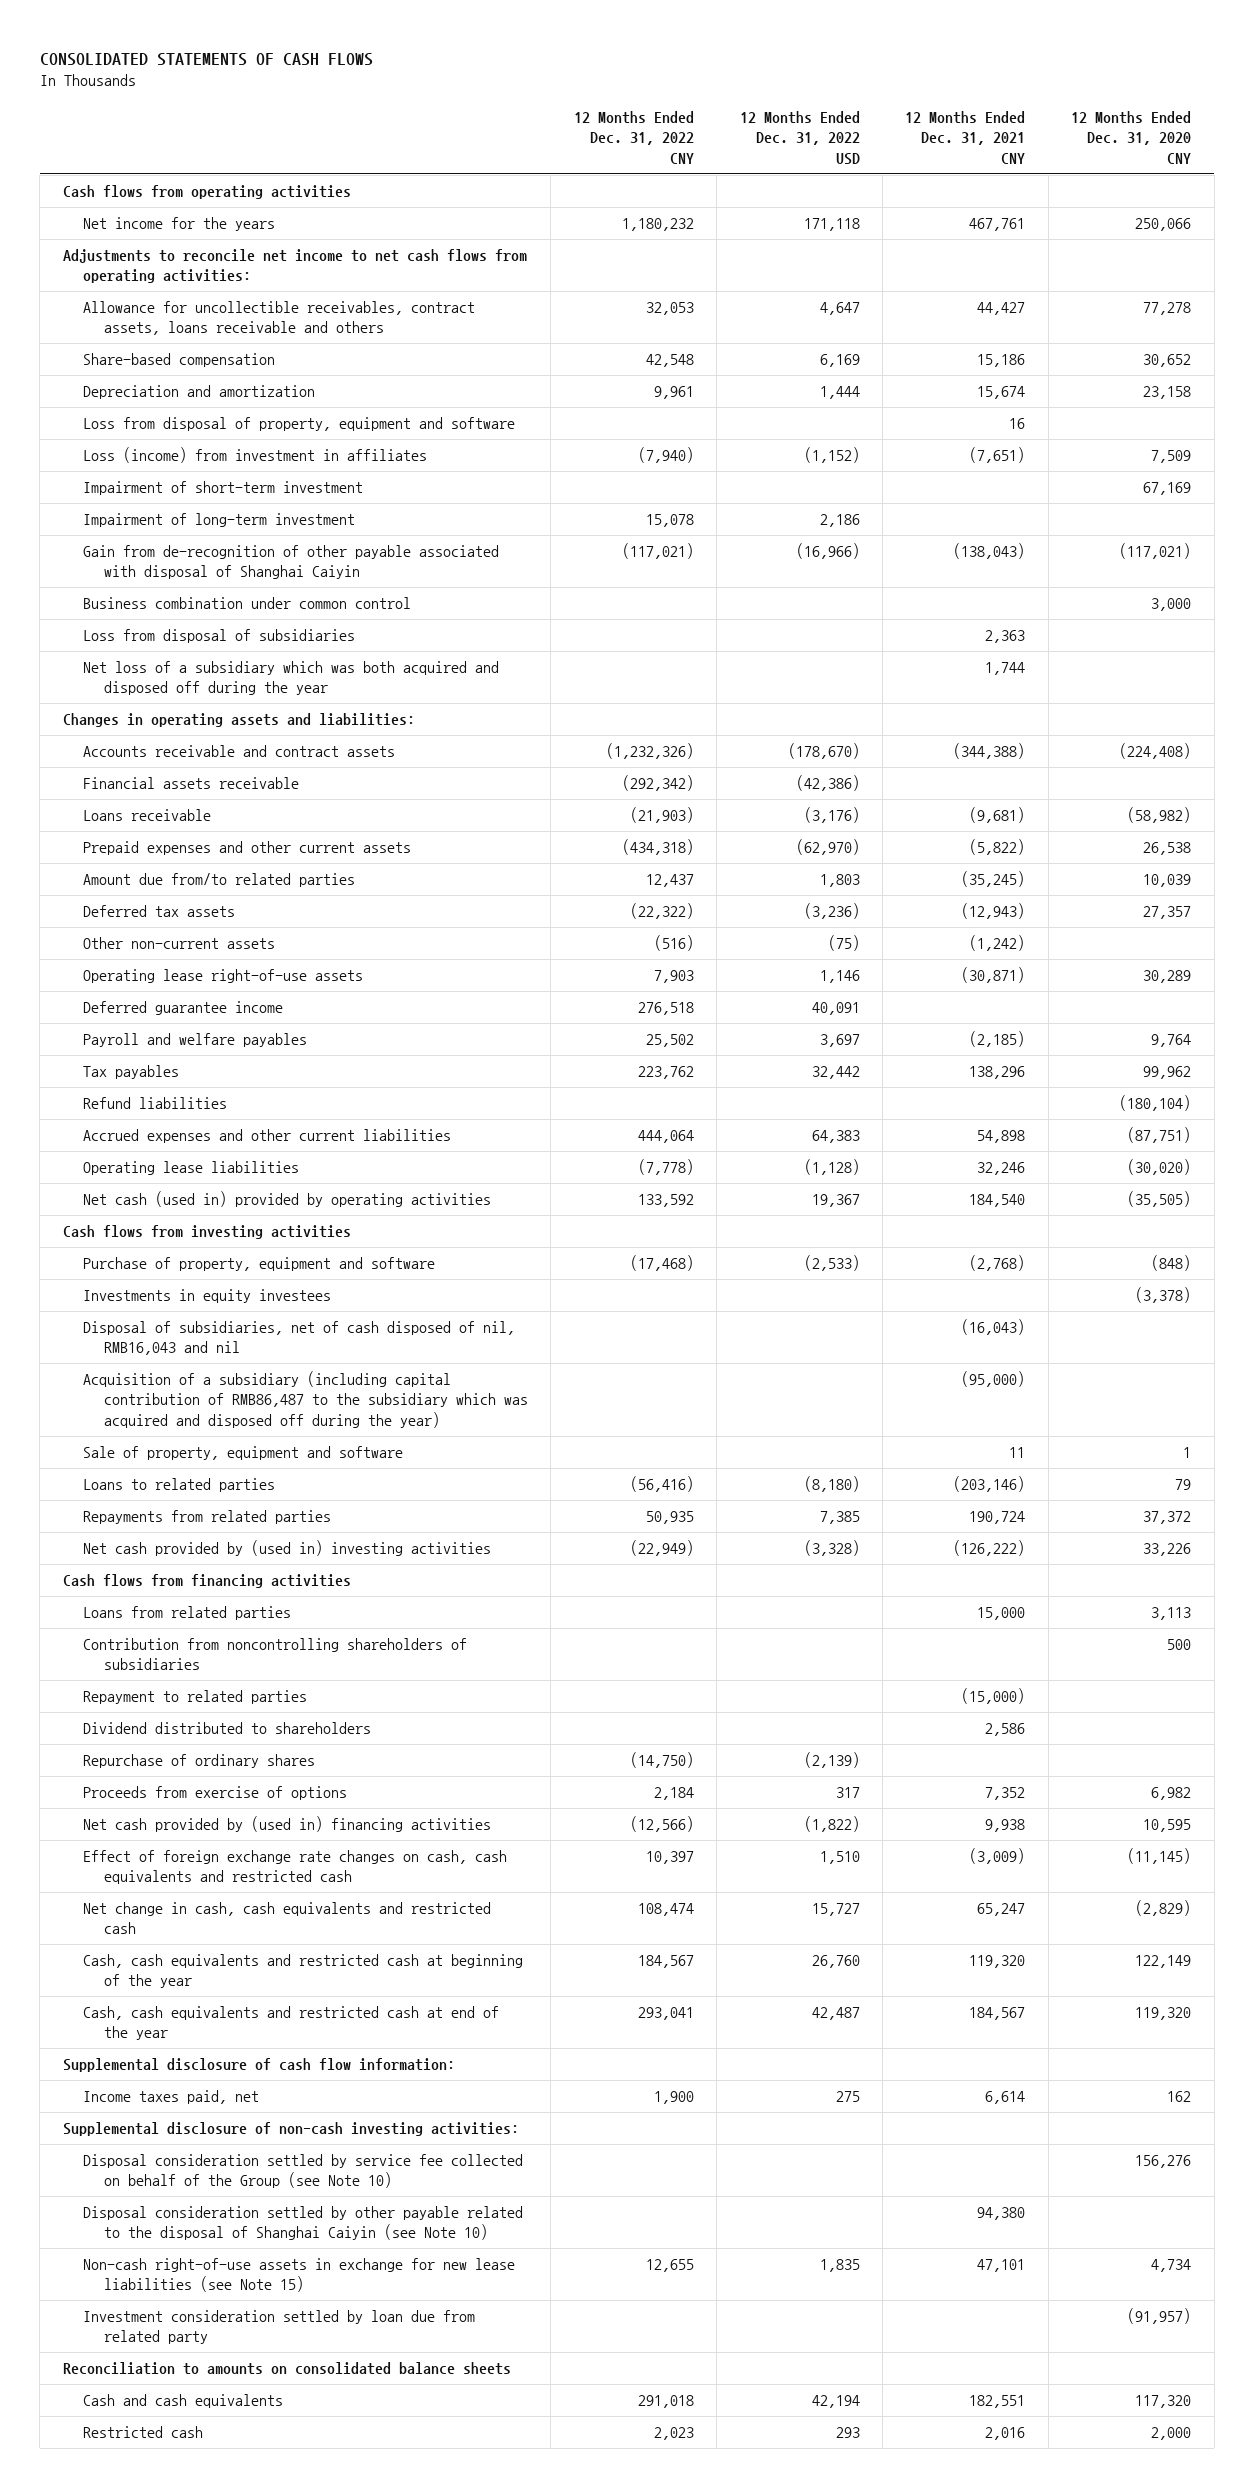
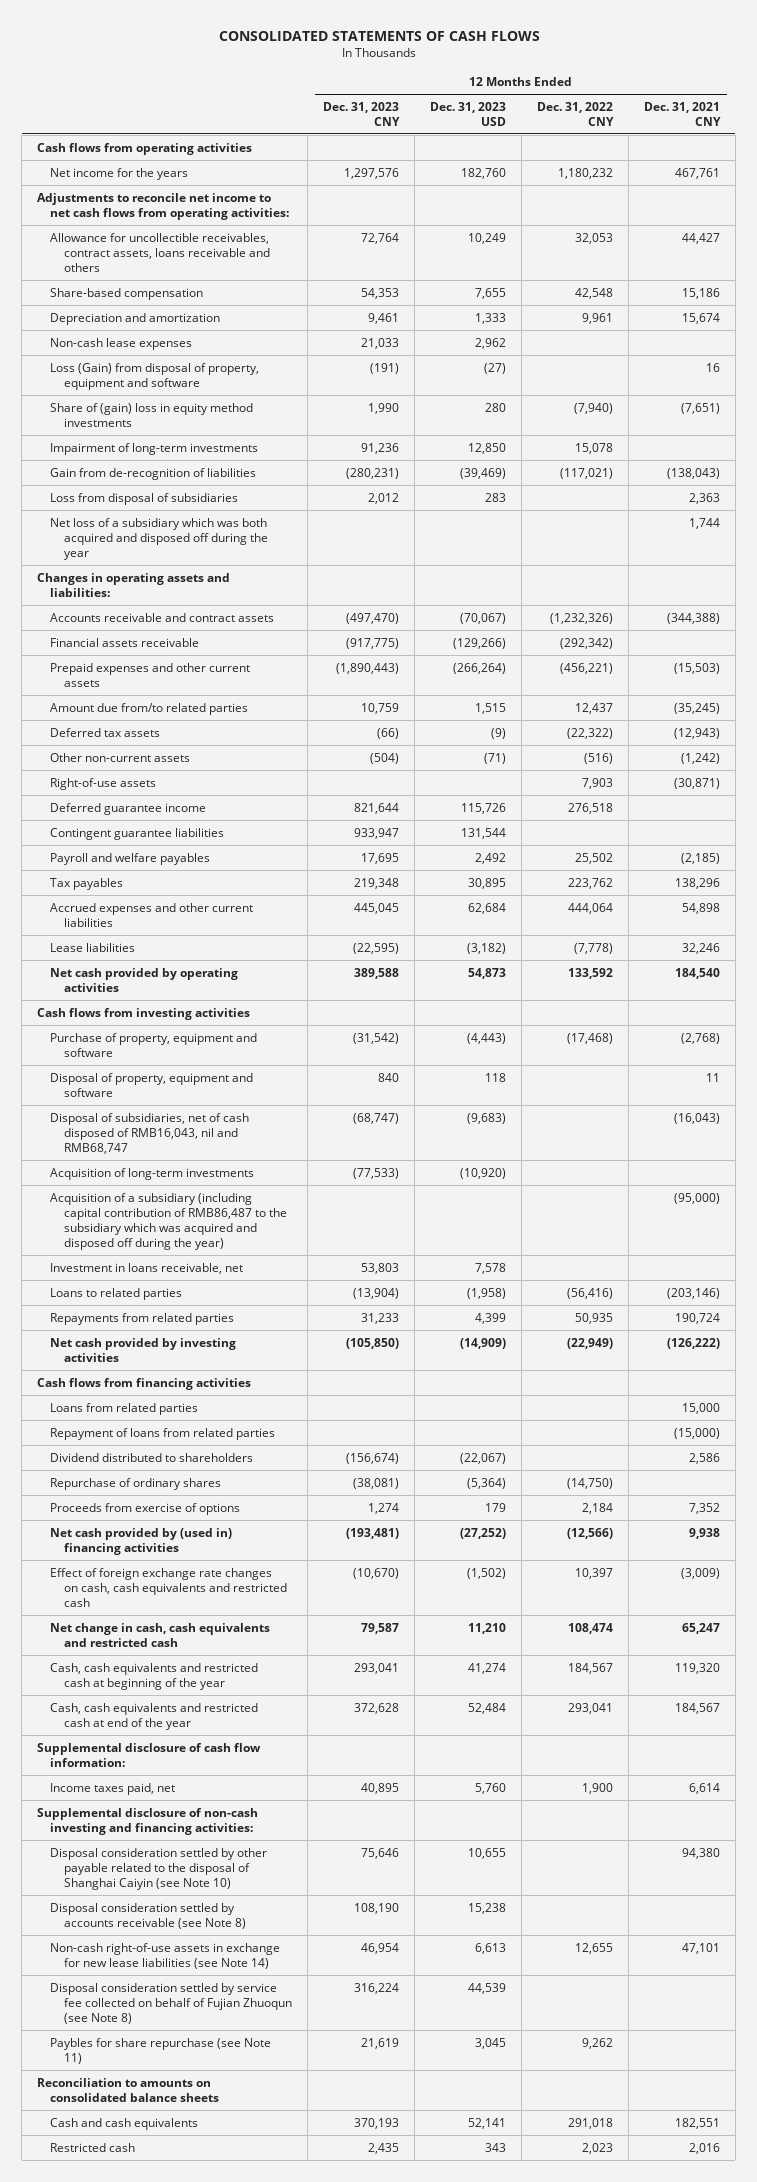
- | 12 Months Ended Dec. 31, 2022 CNY | 12 Months Ended Dec. 31, 2022 USD | 12 Months Ended Dec. 31, 2021 CNY | 12 Months Ended Dec. 31, 2020 CNY
+ | 12 Months Ended Dec. 31, 2023 CNY | 12 Months Ended Dec. 31, 2023 USD | 12 Months Ended Dec. 31, 2022 CNY | 12 Months Ended Dec. 31, 2021 CNY
- Loss from disposal of property, equipment and software | | | 16 |
- Loss (income) from investment in affiliates | (7,940) | (1,152) | (7,651) | 7,509
- Impairment of short-term investment | | | | 67,169
- Impairment of long-term investment | 15,078 | 2,186 | |
- Gain from de-recognition of other payable associated with disposal of Shanghai Caiyin | (117,021) | (16,966) | (138,043) | (117,021)
- Business combination under common control | | | | 3,000
+ Non-cash lease expenses | 21,033 | 2,962 | |
+ Loss (Gain) from disposal of property, equipment and software | (191) | (27) | | 16
+ Share of (gain) loss in equity method investments | 1,990 | 280 | (7,940) | (7,651)
+ Impairment of long-term investments | 91,236 | 12,850 | 15,078 |
+ Gain from de-recognition of liabilities | (280,231) | (39,469) | (117,021) | (138,043)
- Loans receivable | (21,903) | (3,176) | (9,681) | (58,982)
- Prepaid expenses and other current assets | (434,318) | (62,970) | (5,822) | 26,538
+ Prepaid expenses and other current assets | (1,890,443) | (266,264) | (456,221) | (15,503)
- Operating lease right-of-use assets | 7,903 | 1,146 | (30,871) | 30,289
+ Right-of-use assets | | | 7,903 | (30,871)
+ Contingent guarantee liabilities | 933,947 | 131,544 | |
- Refund liabilities | | | | (180,104)
- Operating lease liabilities | (7,778) | (1,128) | 32,246 | (30,020)
- Net cash (used in) provided by operating activities | 133,592 | 19,367 | 184,540 | (35,505)
+ Lease liabilities | (22,595) | (3,182) | (7,778) | 32,246
+ Net cash provided by operating activities | 389,588 | 54,873 | 133,592 | 184,540
- Investments in equity investees | | | | (3,378)
- Disposal of subsidiaries, net of cash disposed of nil, RMB16,043 and nil | | | (16,043) |
+ Disposal of property, equipment and software | 840 | 118 | | 11
+ Disposal of subsidiaries, net of cash disposed of RMB16,043, nil and RMB68,747 | (68,747) | (9,683) | | (16,043)
+ Acquisition of long-term investments | (77,533) | (10,920) | |
- Sale of property, equipment and software | | | 11 | 1
+ Investment in loans receivable, net | 53,803 | 7,578 | |
- Net cash provided by (used in) investing activities | (22,949) | (3,328) | (126,222) | 33,226
+ Net cash provided by investing activities | (105,850) | (14,909) | (22,949) | (126,222)
- Contribution from noncontrolling shareholders of subsidiaries | | | | 500
- Repayment to related parties | | | (15,000) |
+ Repayment of loans from related parties | | | | (15,000)
- Supplemental disclosure of non-cash investing activities:
- Disposal consideration settled by service fee collected on behalf of the Group (see Note 10) | | | | 156,276
+ Supplemental disclosure of non-cash investing and financing activities:
- Non-cash right-of-use assets in exchange for new lease liabilities (see Note 15) | 12,655 | 1,835 | 47,101 | 4,734
- Investment consideration settled by loan due from related party | | | | (91,957)
+ Disposal consideration settled by accounts receivable (see Note 8) | 108,190 | 15,238 | |
+ Non-cash right-of-use assets in exchange for new lease liabilities (see Note 14) | 46,954 | 6,613 | 12,655 | 47,101
+ Disposal consideration settled by service fee collected on behalf of Fujian Zhuoqun (see Note 8) | 316,224 | 44,539 | |
+ Paybles for share repurchase (see Note 11) | 21,619 | 3,045 | 9,262 |

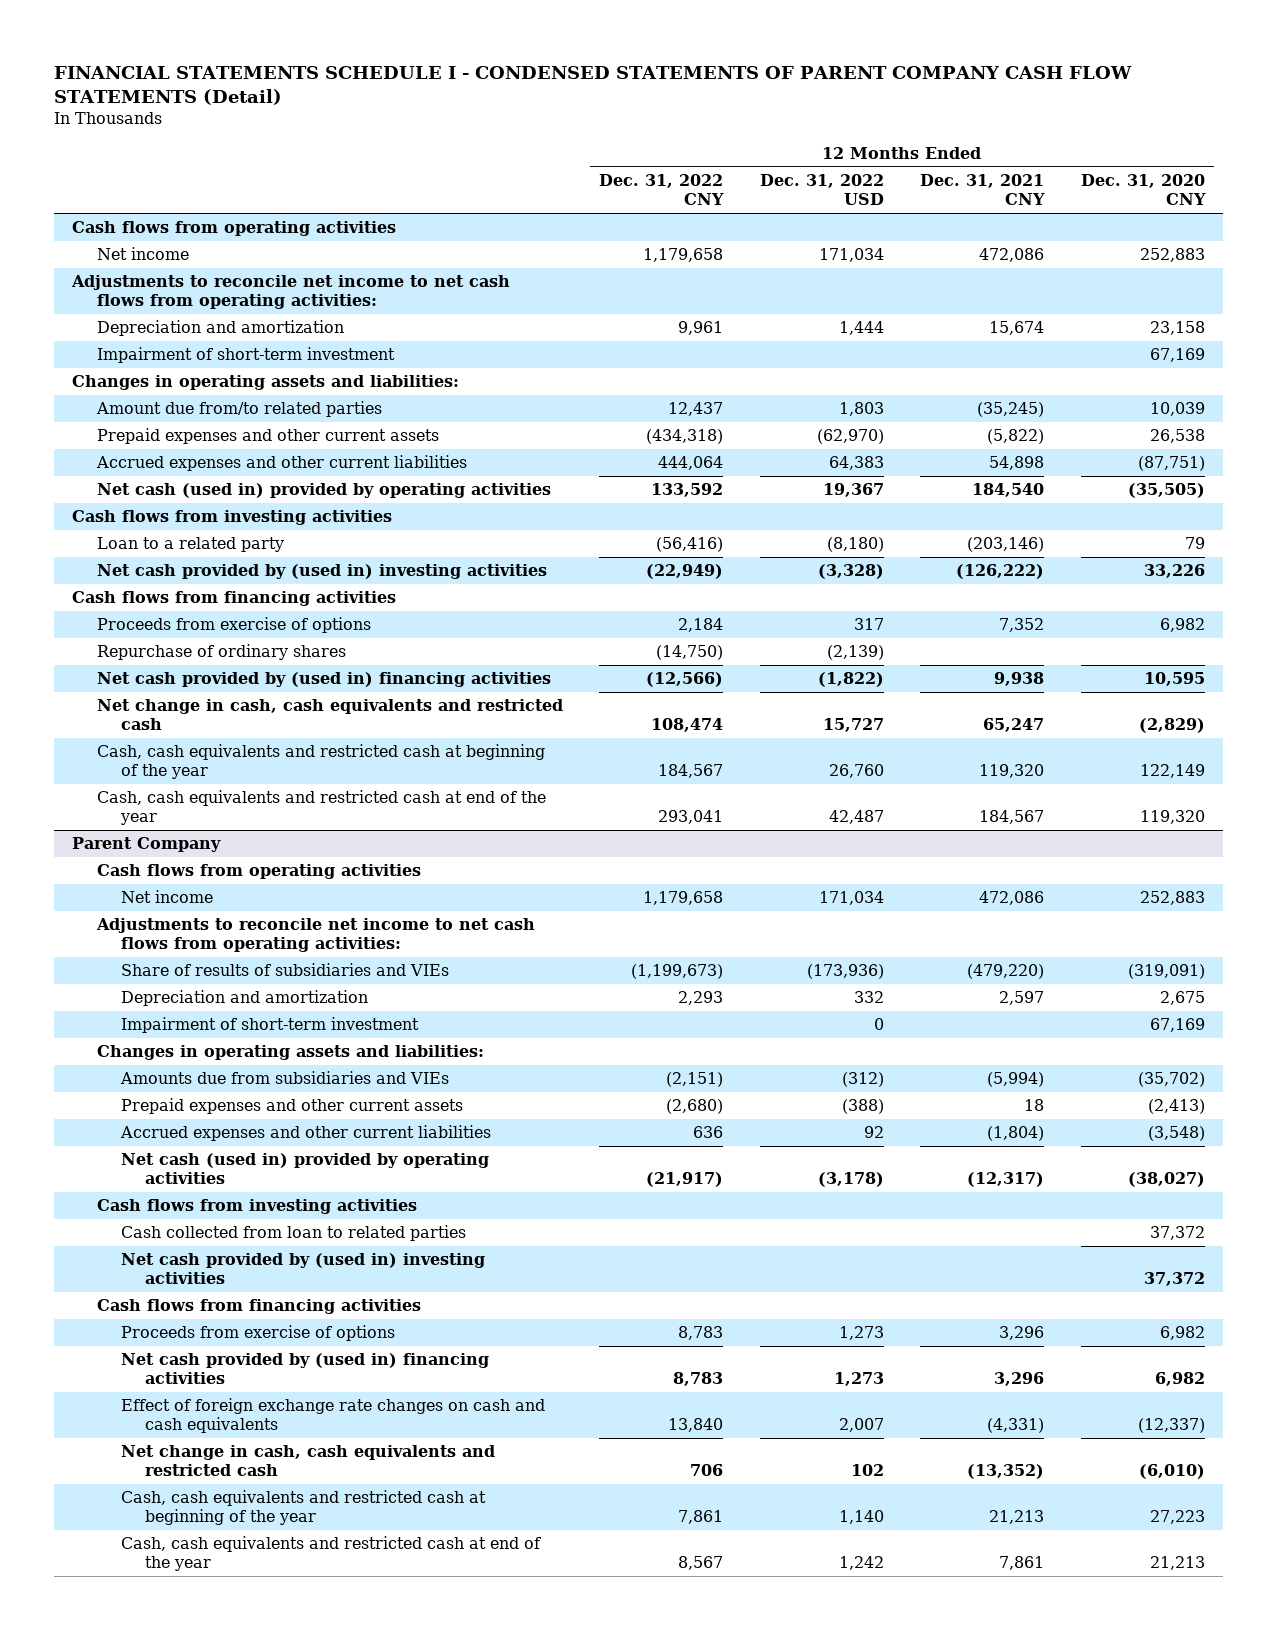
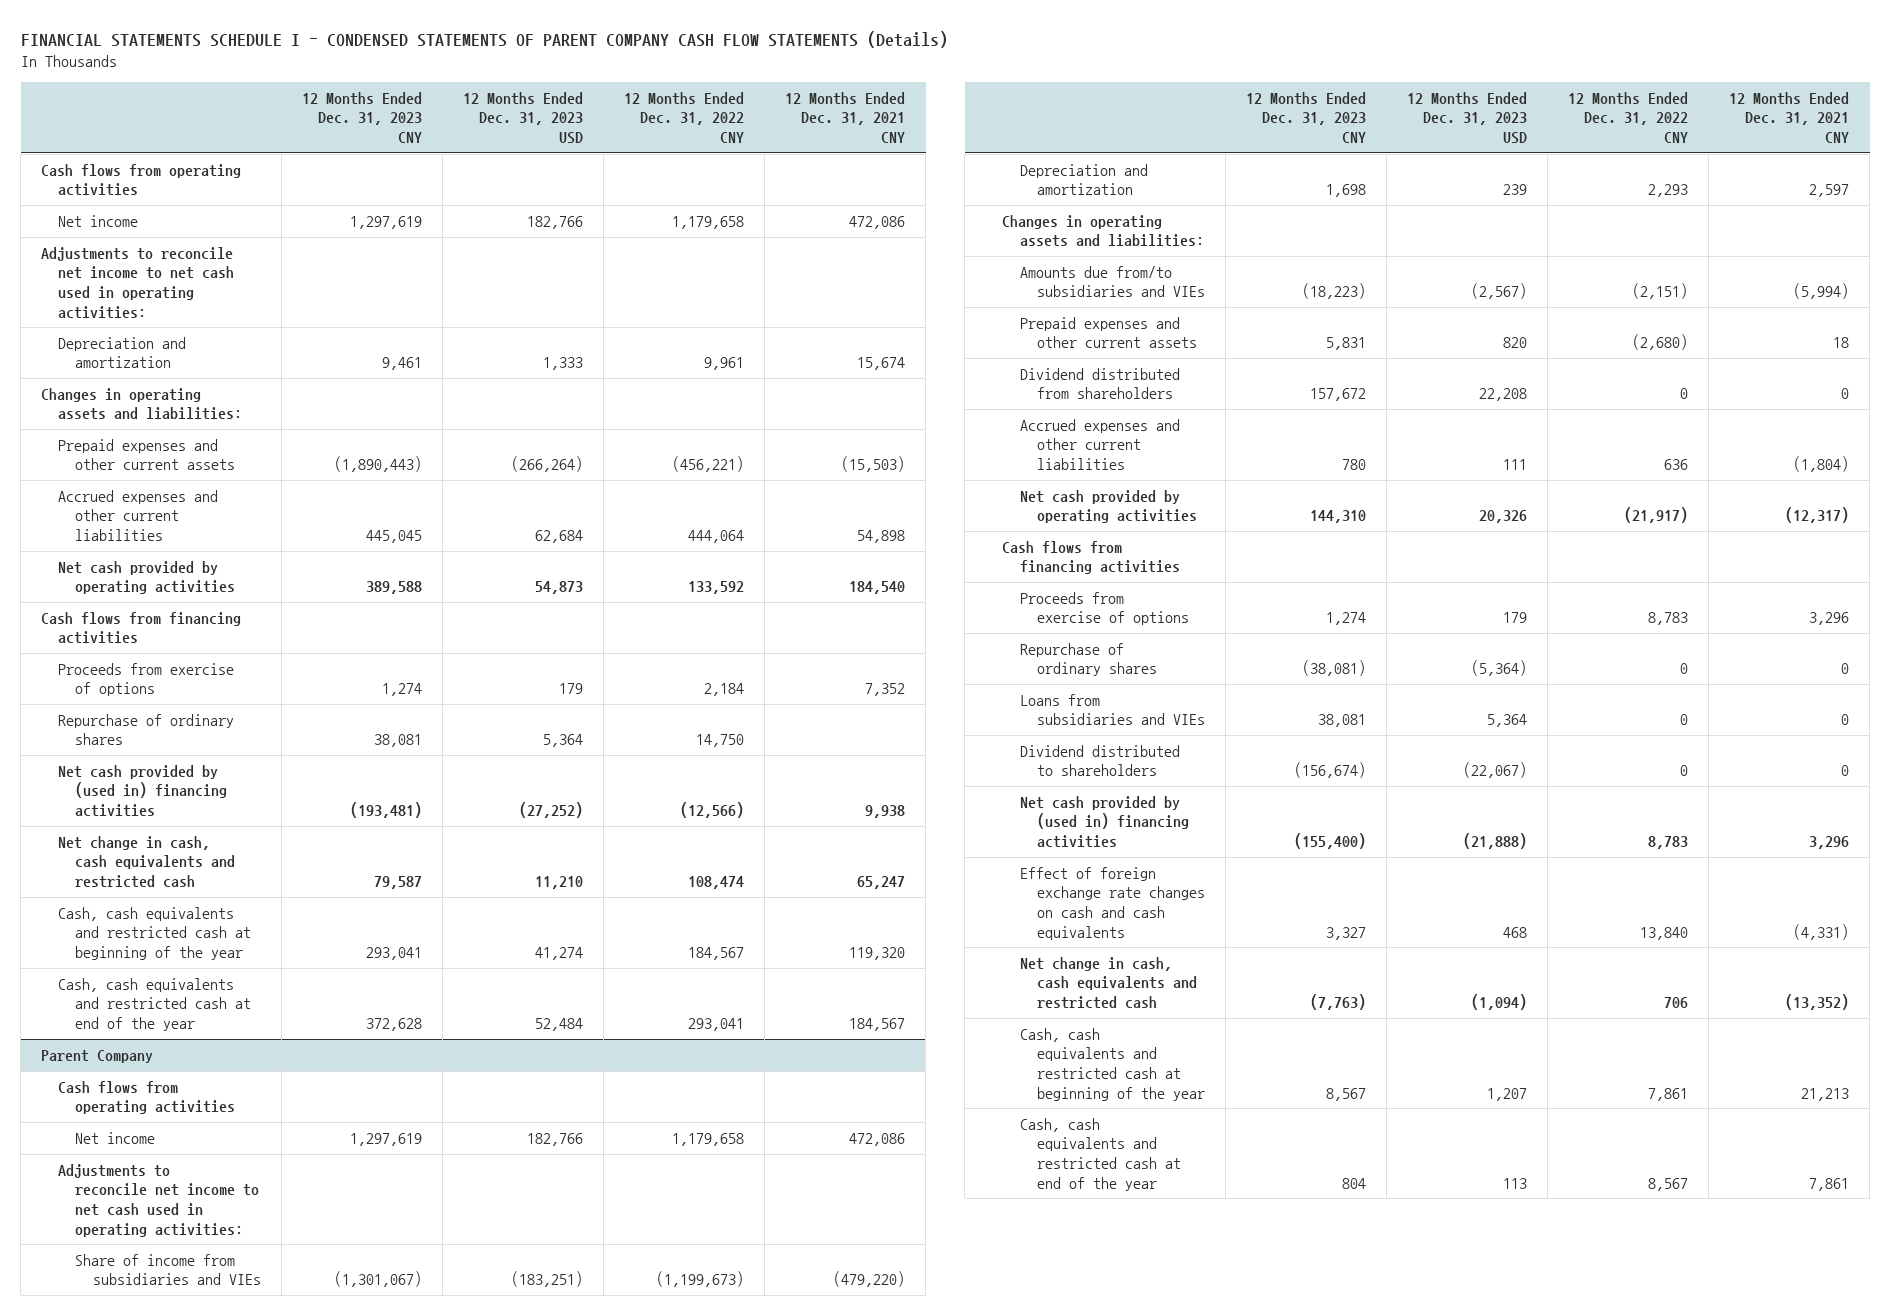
- FINANCIAL STATEMENTS SCHEDULE I - CONDENSED STATEMENTS OF PARENT COMPANY CASH FLOW STATEMENTS (Detail)
+ FINANCIAL STATEMENTS SCHEDULE I - CONDENSED STATEMENTS OF PARENT COMPANY CASH FLOW STATEMENTS (Details)
- | 12 Months Ended Dec. 31, 2022 CNY | 12 Months Ended Dec. 31, 2022 USD | 12 Months Ended Dec. 31, 2021 CNY | 12 Months Ended Dec. 31, 2020 CNY
+ | 12 Months Ended Dec. 31, 2023 CNY | 12 Months Ended Dec. 31, 2023 USD | 12 Months Ended Dec. 31, 2022 CNY | 12 Months Ended Dec. 31, 2021 CNY
- Adjustments to reconcile net income to net cash flows from operating activities:
+ Adjustments to reconcile net income to net cash used in operating activities:
- Impairment of short-term investment | | | | 67,169
- Amount due from/to related parties | 12,437 | 1,803 | (35,245) | 10,039
- Prepaid expenses and other current assets | (434,318) | (62,970) | (5,822) | 26,538
+ Prepaid expenses and other current assets | (1,890,443) | (266,264) | (456,221) | (15,503)
- Net cash (used in) provided by operating activities | 133,592 | 19,367 | 184,540 | (35,505)
- Cash flows from investing activities
- Loan to a related party | (56,416) | (8,180) | (203,146) | 79
- Net cash provided by (used in) investing activities | (22,949) | (3,328) | (126,222) | 33,226
+ Net cash provided by operating activities | 389,588 | 54,873 | 133,592 | 184,540
- Repurchase of ordinary shares | (14,750) | (2,139) | |
+ Repurchase of ordinary shares | 38,081 | 5,364 | 14,750 |
@ Parent Company
- Adjustments to reconcile net income to net cash flows from operating activities:
- Share of results of subsidiaries and VIEs | (1,199,673) | (173,936) | (479,220) | (319,091)
+ Adjustments to reconcile net income to net cash used in operating activities:
+ Share of income from subsidiaries and VIEs | (1,301,067) | (183,251) | (1,199,673) | (479,220)
- Impairment of short-term investment | | 0 | | 67,169
- Amounts due from subsidiaries and VIEs | (2,151) | (312) | (5,994) | (35,702)
+ Amounts due from/to subsidiaries and VIEs | (18,223) | (2,567) | (2,151) | (5,994)
+ Dividend distributed from shareholders | 157,672 | 22,208 | 0 | 0
- Net cash (used in) provided by operating activities | (21,917) | (3,178) | (12,317) | (38,027)
- Cash flows from investing activities
- Cash collected from loan to related parties | | | | 37,372
- Net cash provided by (used in) investing activities | | | | 37,372
+ Net cash provided by operating activities | 144,310 | 20,326 | (21,917) | (12,317)
+ Repurchase of ordinary shares | (38,081) | (5,364) | 0 | 0
+ Loans from subsidiaries and VIEs | 38,081 | 5,364 | 0 | 0
+ Dividend distributed to shareholders | (156,674) | (22,067) | 0 | 0

